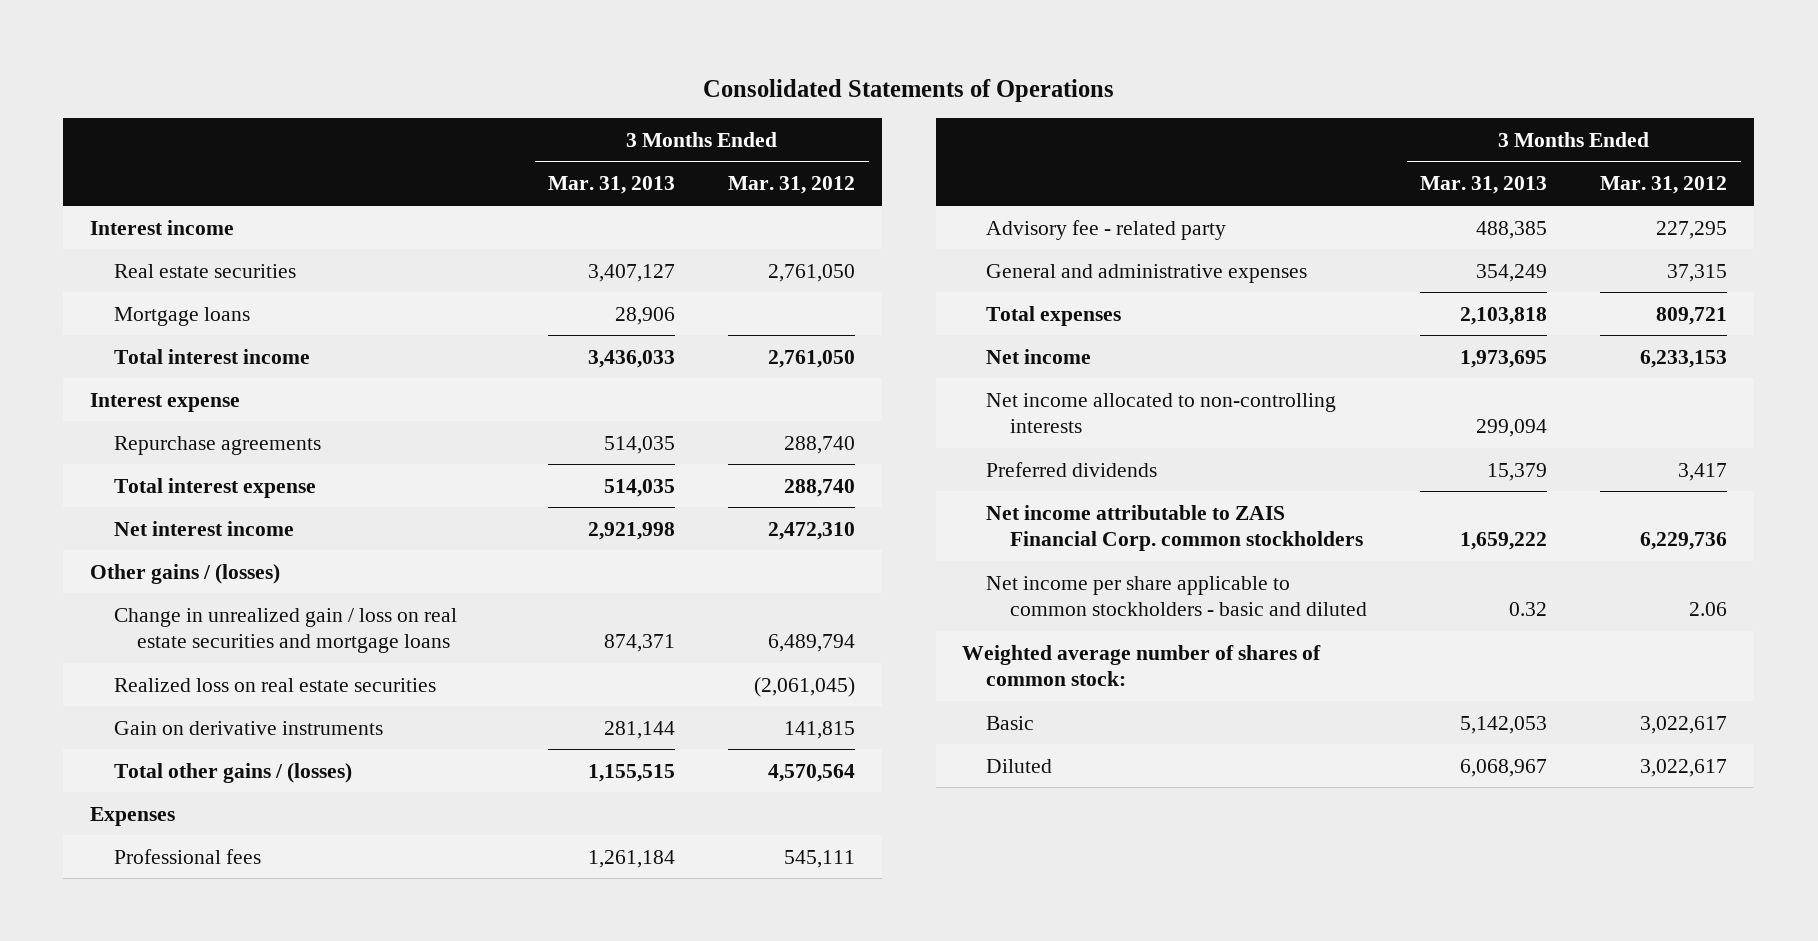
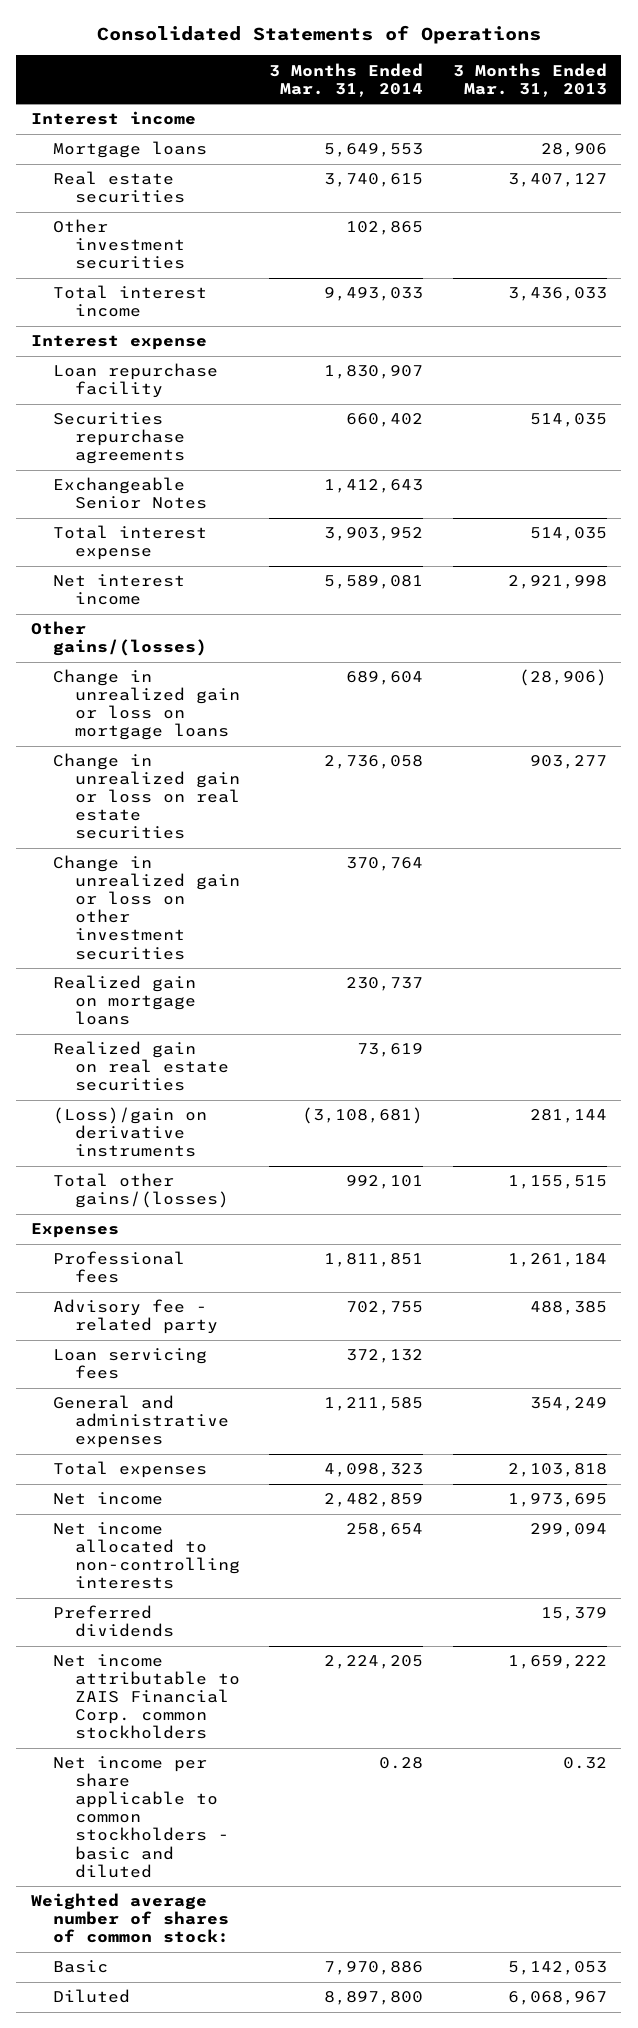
- | 3 Months Ended Mar. 31, 2013 | 3 Months Ended Mar. 31, 2012
+ | 3 Months Ended Mar. 31, 2014 | 3 Months Ended Mar. 31, 2013
moved down: Real estate securities | 3,740,615 | 3,407,127
+ Other investment securities | 102,865 |
- Repurchase agreements | 514,035 | 288,740
+ Loan repurchase facility | 1,830,907 |
+ Securities repurchase agreements | 660,402 | 514,035
+ Exchangeable Senior Notes | 1,412,643 |
- Other gains / (losses)
- Change in unrealized gain / loss on real estate securities and mortgage loans | 874,371 | 6,489,794
- Realized loss on real estate securities | | (2,061,045)
- Gain on derivative instruments | 281,144 | 141,815
- Total other gains / (losses) | 1,155,515 | 4,570,564
+ Other gains/(losses)
+ Change in unrealized gain or loss on mortgage loans | 689,604 | (28,906)
+ Change in unrealized gain or loss on real estate securities | 2,736,058 | 903,277
+ Change in unrealized gain or loss on other investment securities | 370,764 |
+ Realized gain on mortgage loans | 230,737 |
+ Realized gain on real estate securities | 73,619 |
+ (Loss)/gain on derivative instruments | (3,108,681) | 281,144
+ Total other gains/(losses) | 992,101 | 1,155,515
+ Loan servicing fees | 372,132 |

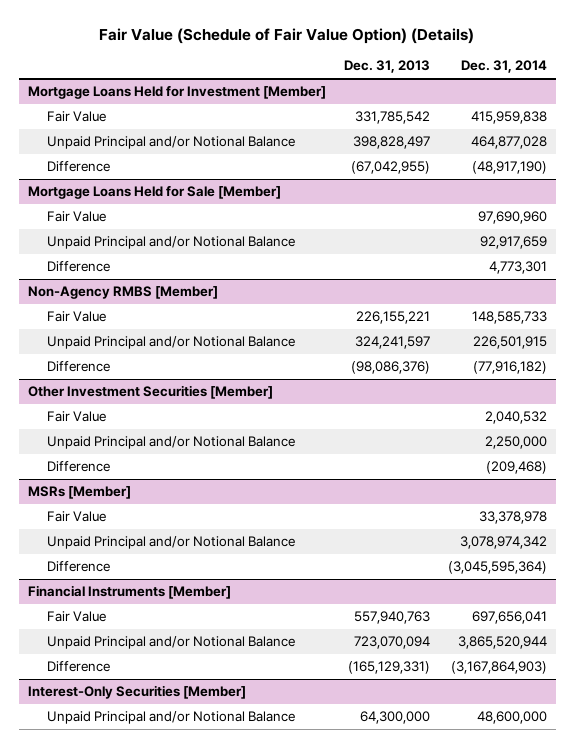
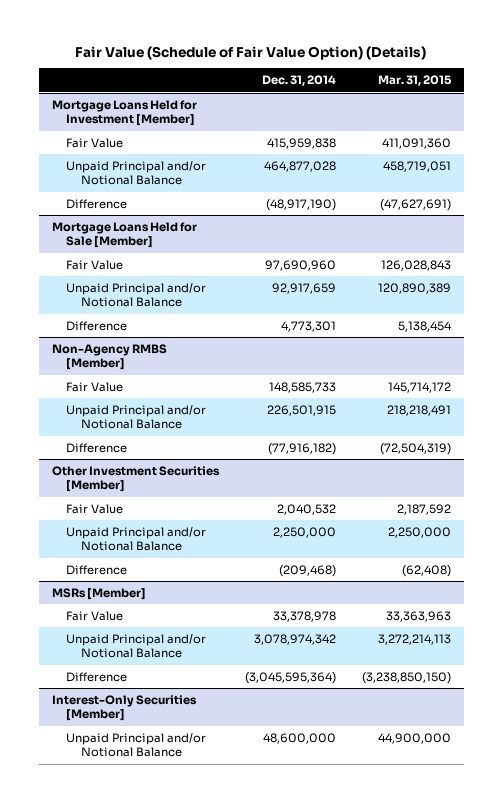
- | Dec. 31, 2013 | Dec. 31, 2014
+ | Dec. 31, 2014 | Mar. 31, 2015
- Financial Instruments [Member]
- Fair Value | 557,940,763 | 697,656,041
- Unpaid Principal and/or Notional Balance | 723,070,094 | 3,865,520,944
- Difference | (165,129,331) | (3,167,864,903)

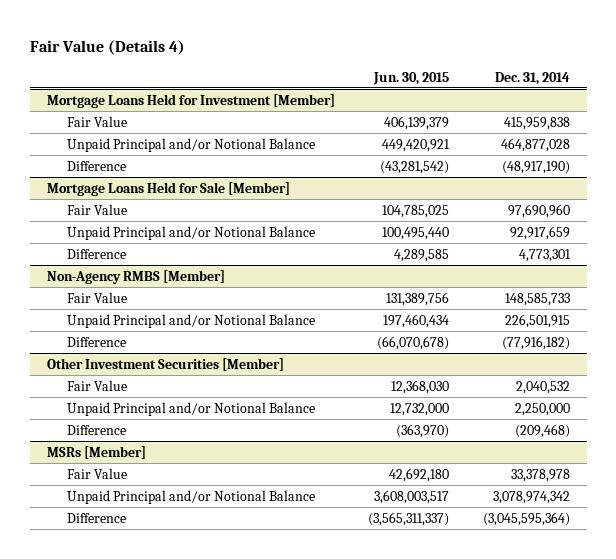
- Fair Value (Schedule of Fair Value Option) (Details)
+ Fair Value (Details 4)
- | Dec. 31, 2014 | Mar. 31, 2015
+ | Jun. 30, 2015 | Dec. 31, 2014
- Interest-Only Securities [Member]
- Unpaid Principal and/or Notional Balance | 48,600,000 | 44,900,000

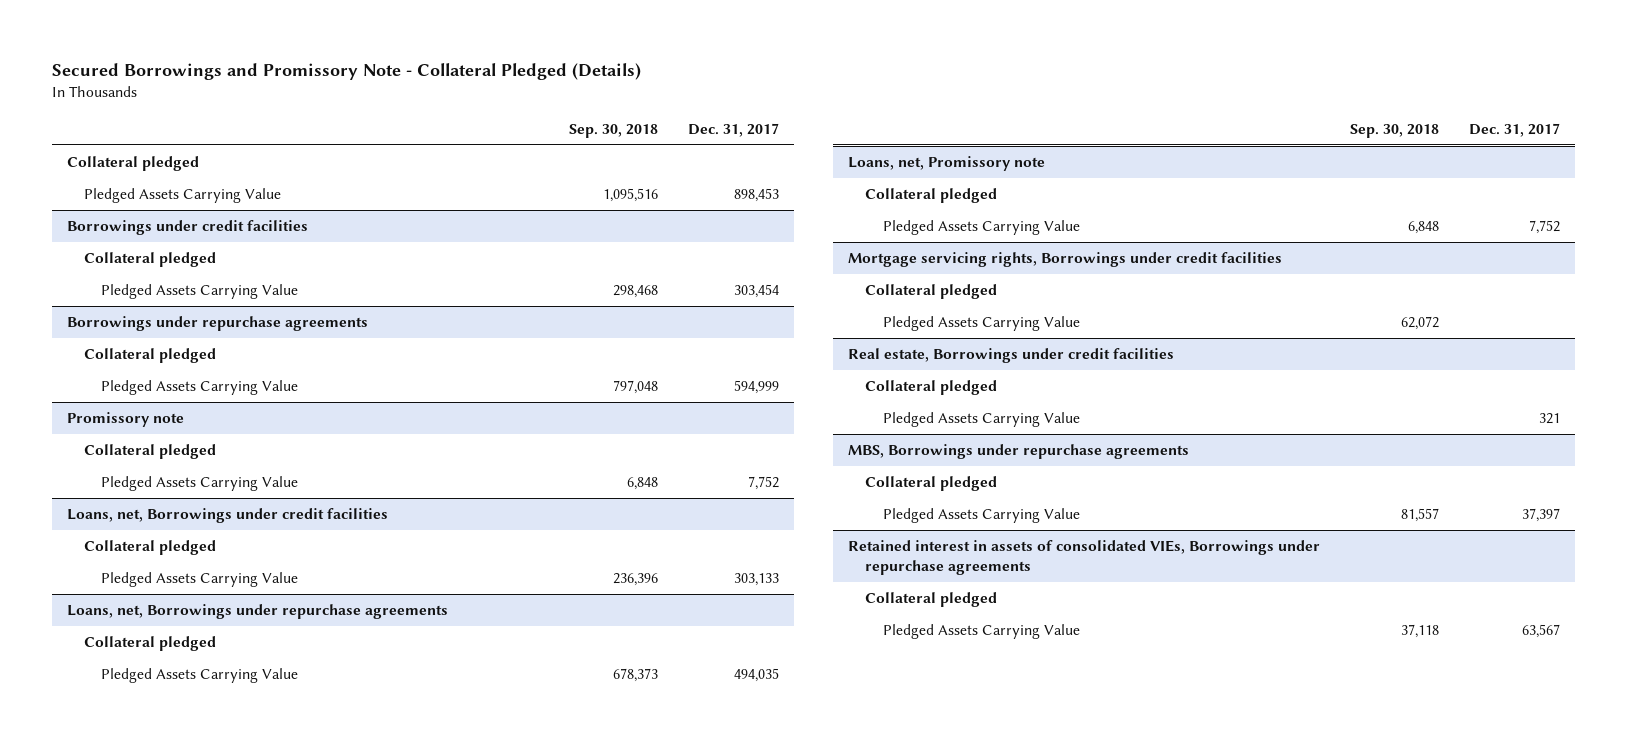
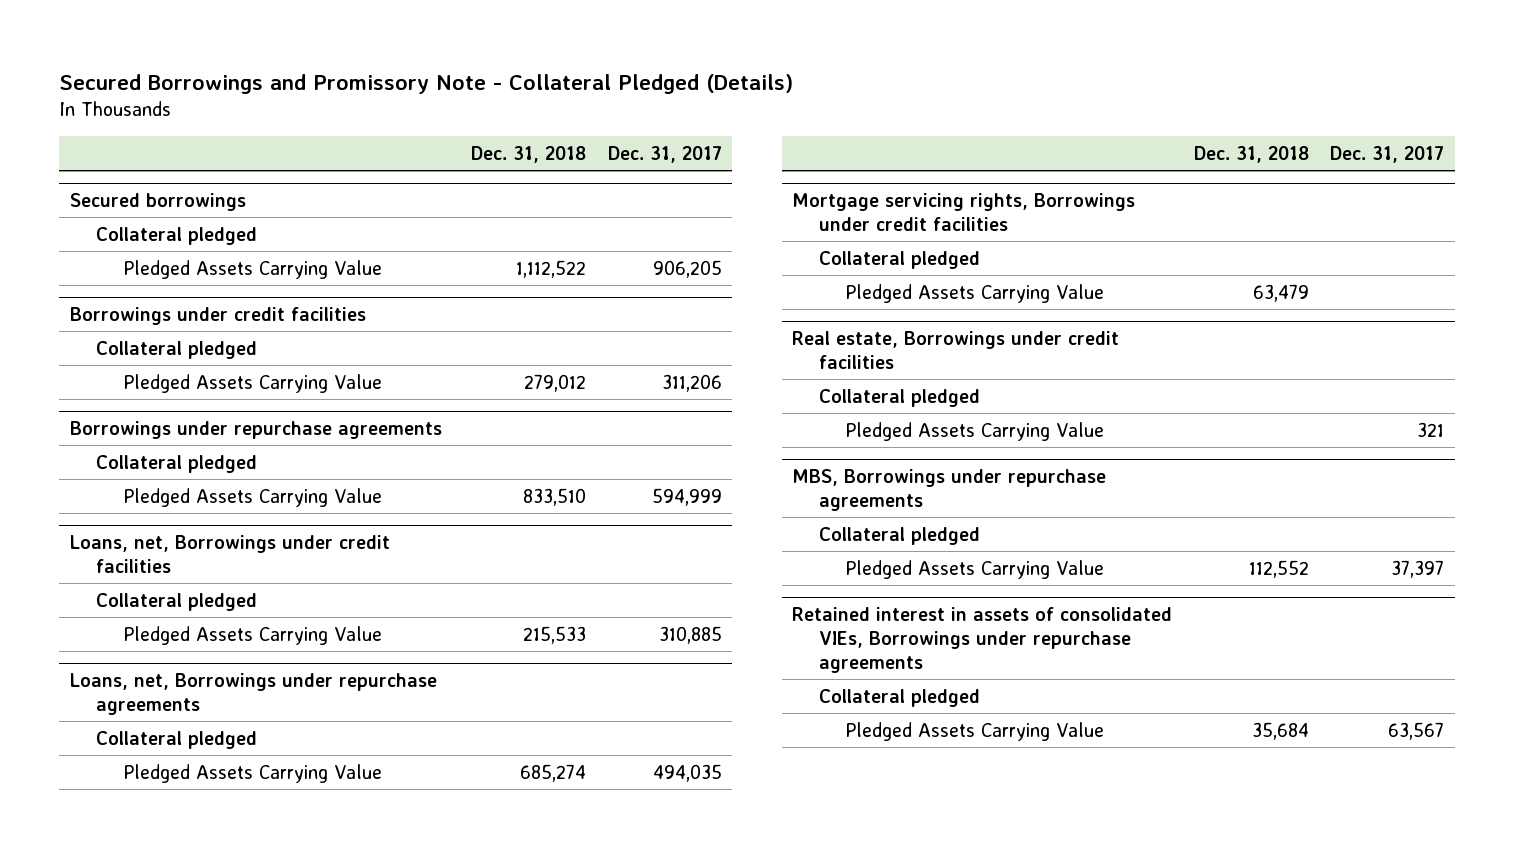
- | Sep. 30, 2018 | Dec. 31, 2017
+ | Dec. 31, 2018 | Dec. 31, 2017
+ Secured borrowings
- Pledged Assets Carrying Value | 1,095,516 | 898,453
+ Pledged Assets Carrying Value | 1,112,522 | 906,205
@ Borrowings under credit facilities
- Pledged Assets Carrying Value | 298,468 | 303,454
+ Pledged Assets Carrying Value | 279,012 | 311,206
- Promissory note
- Collateral pledged
- Pledged Assets Carrying Value | 6,848 | 7,752
@ Loans, net, Borrowings under credit facilities
- Pledged Assets Carrying Value | 236,396 | 303,133
+ Pledged Assets Carrying Value | 215,533 | 310,885
- Loans, net, Promissory note
- Collateral pledged
- Pledged Assets Carrying Value | 6,848 | 7,752

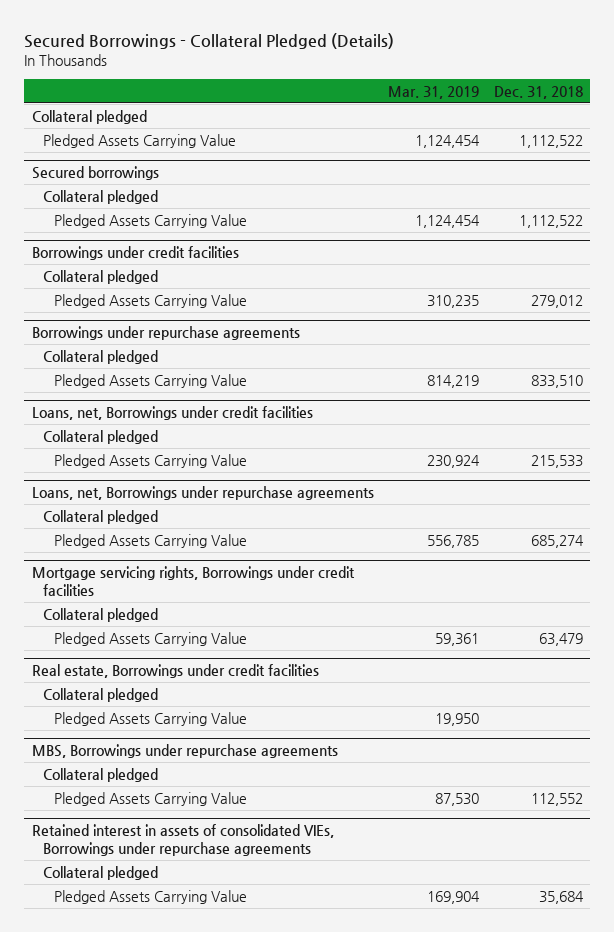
- Secured Borrowings and Promissory Note - Collateral Pledged (Details)
+ Secured Borrowings - Collateral Pledged (Details)
- | Dec. 31, 2018 | Dec. 31, 2017
+ | Mar. 31, 2019 | Dec. 31, 2018
+ Collateral pledged
+ Pledged Assets Carrying Value | 1,124,454 | 1,112,522

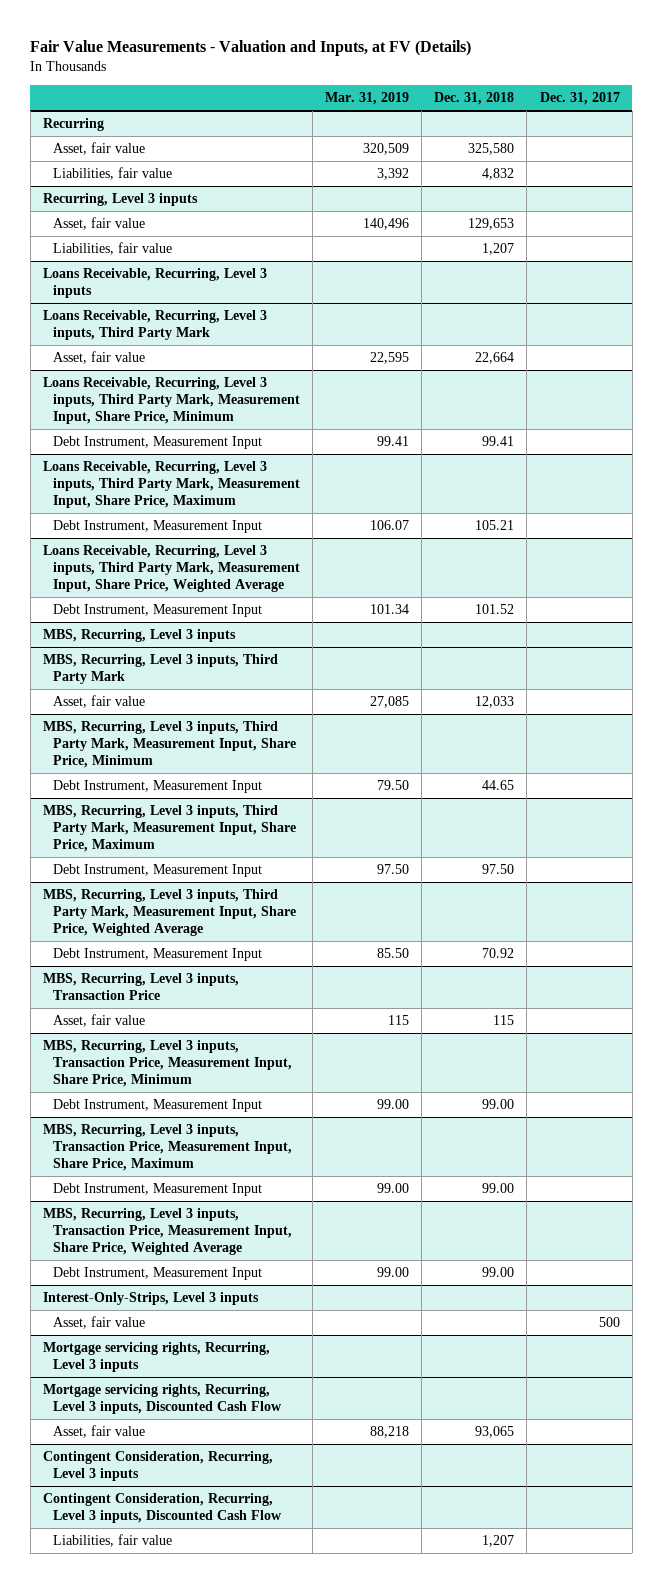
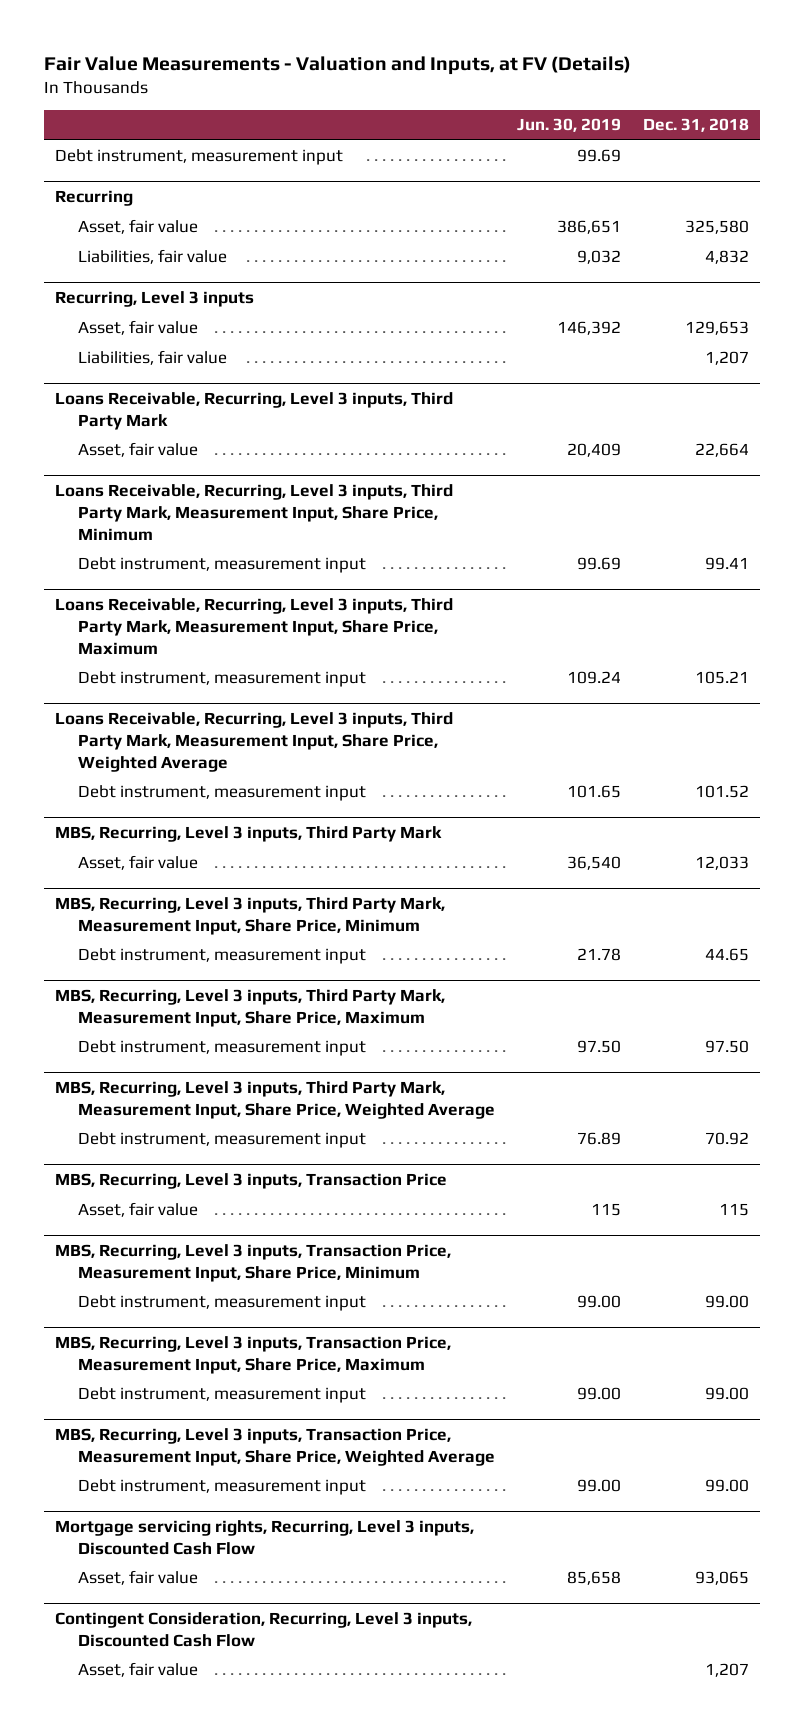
- | Mar. 31, 2019 | Dec. 31, 2018 | Dec. 31, 2017
+ | Jun. 30, 2019 | Dec. 31, 2018
+ Debt instrument, measurement input | 99.69 |
- Loans Receivable, Recurring, Level 3 inputs
@ Loans Receivable, Recurring, Level 3 inputs, Third Party Mark, Measurement Input, Share Price, Minimum
- Debt Instrument, Measurement Input | 99.41 | 99.41 |
+ Debt instrument, measurement input | 99.69 | 99.41
@ Loans Receivable, Recurring, Level 3 inputs, Third Party Mark, Measurement Input, Share Price, Maximum
- Debt Instrument, Measurement Input | 106.07 | 105.21 |
+ Debt instrument, measurement input | 109.24 | 105.21
@ Loans Receivable, Recurring, Level 3 inputs, Third Party Mark, Measurement Input, Share Price, Weighted Average
- Debt Instrument, Measurement Input | 101.34 | 101.52 |
- MBS, Recurring, Level 3 inputs
@ Loans Receivable, Recurring, Level 3 inputs, Third Party Mark, Measurement Input, Share Price, Weighted Average
+ Debt instrument, measurement input | 101.65 | 101.52
@ MBS, Recurring, Level 3 inputs, Third Party Mark, Measurement Input, Share Price, Minimum
- Debt Instrument, Measurement Input | 79.50 | 44.65 |
+ Debt instrument, measurement input | 21.78 | 44.65
@ MBS, Recurring, Level 3 inputs, Third Party Mark, Measurement Input, Share Price, Maximum
- Debt Instrument, Measurement Input | 97.50 | 97.50 |
+ Debt instrument, measurement input | 97.50 | 97.50
@ MBS, Recurring, Level 3 inputs, Third Party Mark, Measurement Input, Share Price, Weighted Average
- Debt Instrument, Measurement Input | 85.50 | 70.92 |
+ Debt instrument, measurement input | 76.89 | 70.92
@ MBS, Recurring, Level 3 inputs, Transaction Price, Measurement Input, Share Price, Minimum
- Debt Instrument, Measurement Input | 99.00 | 99.00 |
+ Debt instrument, measurement input | 99.00 | 99.00
@ MBS, Recurring, Level 3 inputs, Transaction Price, Measurement Input, Share Price, Maximum
- Debt Instrument, Measurement Input | 99.00 | 99.00 |
+ Debt instrument, measurement input | 99.00 | 99.00
@ MBS, Recurring, Level 3 inputs, Transaction Price, Measurement Input, Share Price, Weighted Average
- Debt Instrument, Measurement Input | 99.00 | 99.00 |
- Interest-Only-Strips, Level 3 inputs
- Asset, fair value | | | 500
- Mortgage servicing rights, Recurring, Level 3 inputs
@ MBS, Recurring, Level 3 inputs, Transaction Price, Measurement Input, Share Price, Weighted Average
+ Debt instrument, measurement input | 99.00 | 99.00
- Contingent Consideration, Recurring, Level 3 inputs
@ Contingent Consideration, Recurring, Level 3 inputs, Discounted Cash Flow
- Liabilities, fair value | | 1,207 |
+ Asset, fair value | | 1,207

